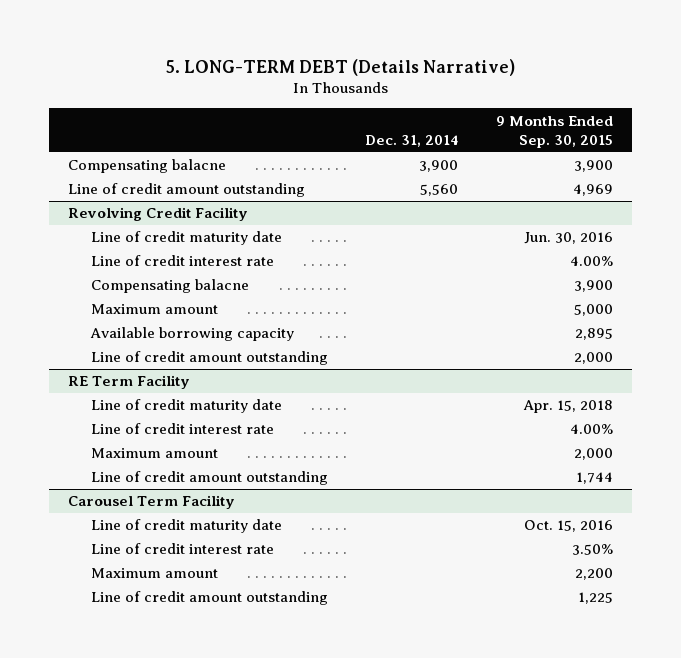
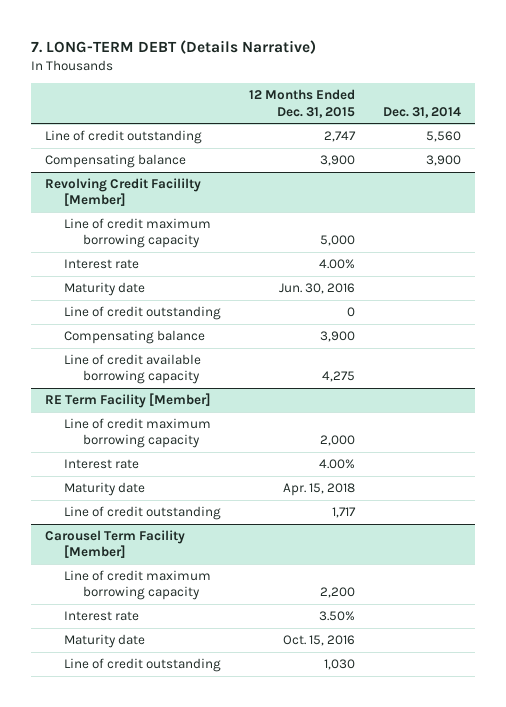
- 5. LONG-TERM DEBT (Details Narrative)
+ 7. LONG-TERM DEBT (Details Narrative)
- | Dec. 31, 2014 | 9 Months Ended Sep. 30, 2015
+ | 12 Months Ended Dec. 31, 2015 | Dec. 31, 2014
- Compensating balacne | 3,900 | 3,900
- Line of credit amount outstanding | 5,560 | 4,969
- Revolving Credit Facility
- Line of credit maturity date | | Jun. 30, 2016
- Line of credit interest rate | | 4.00%
- Compensating balacne | | 3,900
- Maximum amount | | 5,000
- Available borrowing capacity | | 2,895
- Line of credit amount outstanding | | 2,000
- RE Term Facility
- Line of credit maturity date | | Apr. 15, 2018
- Line of credit interest rate | | 4.00%
- Maximum amount | | 2,000
- Line of credit amount outstanding | | 1,744
- Carousel Term Facility
- Line of credit maturity date | | Oct. 15, 2016
- Line of credit interest rate | | 3.50%
- Maximum amount | | 2,200
- Line of credit amount outstanding | | 1,225
+ Line of credit outstanding | 2,747 | 5,560
+ Compensating balance | 3,900 | 3,900
+ Revolving Credit Facililty [Member]
+ Line of credit maximum borrowing capacity | 5,000 |
+ Interest rate | 4.00% |
+ Maturity date | Jun. 30, 2016 |
+ Line of credit outstanding | 0 |
+ Compensating balance | 3,900 |
+ Line of credit available borrowing capacity | 4,275 |
+ RE Term Facility [Member]
+ Line of credit maximum borrowing capacity | 2,000 |
+ Interest rate | 4.00% |
+ Maturity date | Apr. 15, 2018 |
+ Line of credit outstanding | 1,717 |
+ Carousel Term Facility [Member]
+ Line of credit maximum borrowing capacity | 2,200 |
+ Interest rate | 3.50% |
+ Maturity date | Oct. 15, 2016 |
+ Line of credit outstanding | 1,030 |

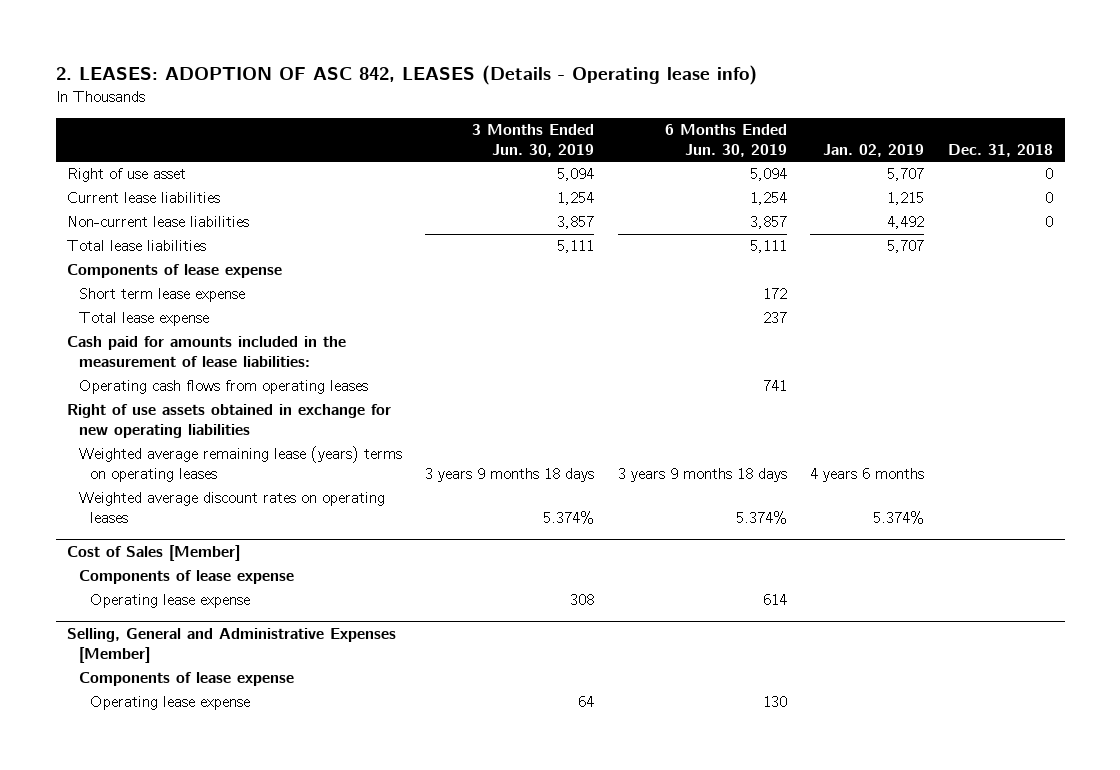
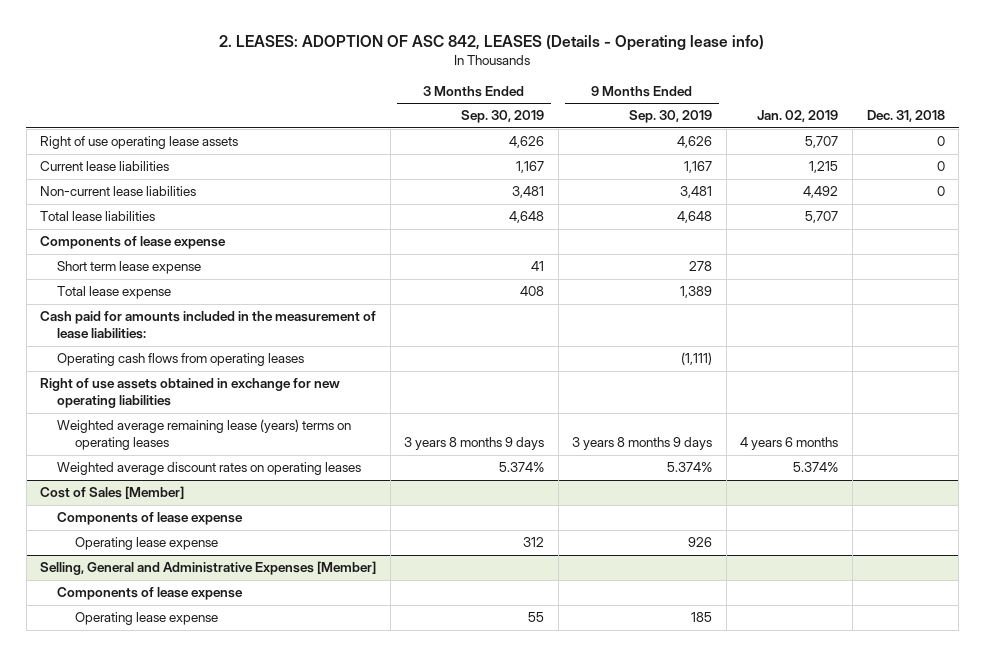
- | 3 Months Ended Jun. 30, 2019 | 6 Months Ended Jun. 30, 2019 | Jan. 02, 2019 | Dec. 31, 2018
+ | 3 Months Ended Sep. 30, 2019 | 9 Months Ended Sep. 30, 2019 | Jan. 02, 2019 | Dec. 31, 2018
- Right of use asset | 5,094 | 5,094 | 5,707 | 0
+ Right of use operating lease assets | 4,626 | 4,626 | 5,707 | 0

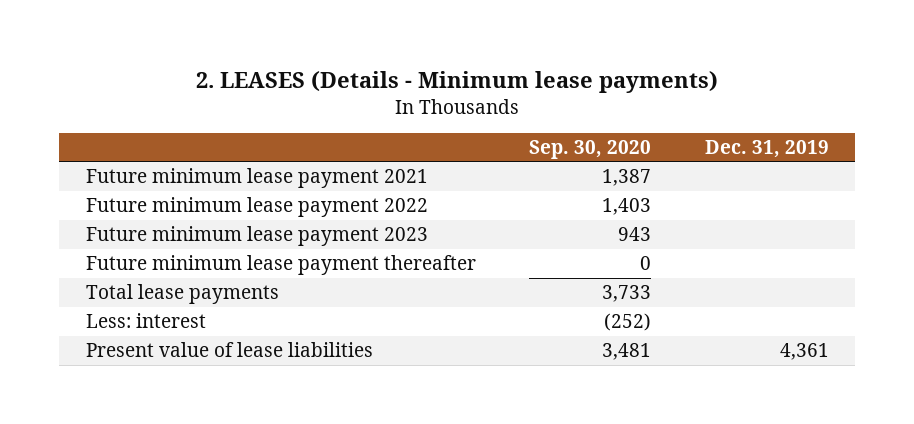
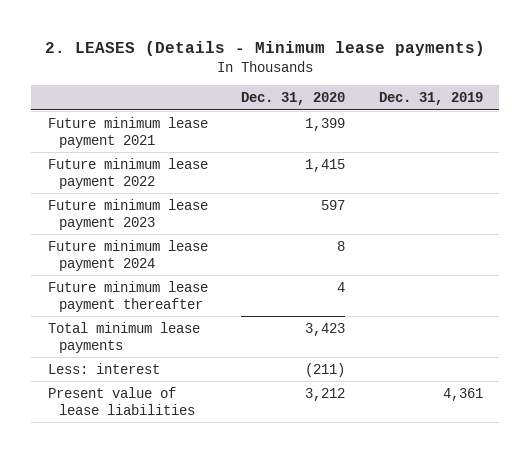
- | Sep. 30, 2020 | Dec. 31, 2019
+ | Dec. 31, 2020 | Dec. 31, 2019
+ Future minimum lease payment 2024 | 8 |
- Total lease payments | 3,733 |
+ Total minimum lease payments | 3,423 |

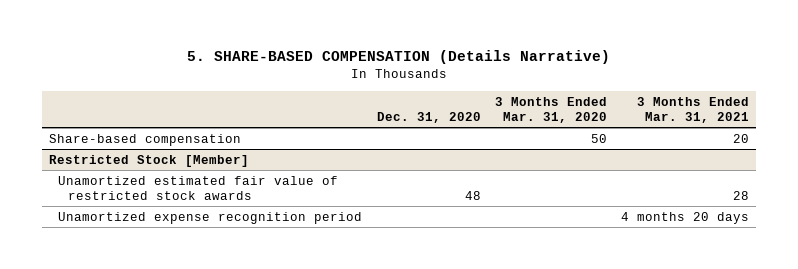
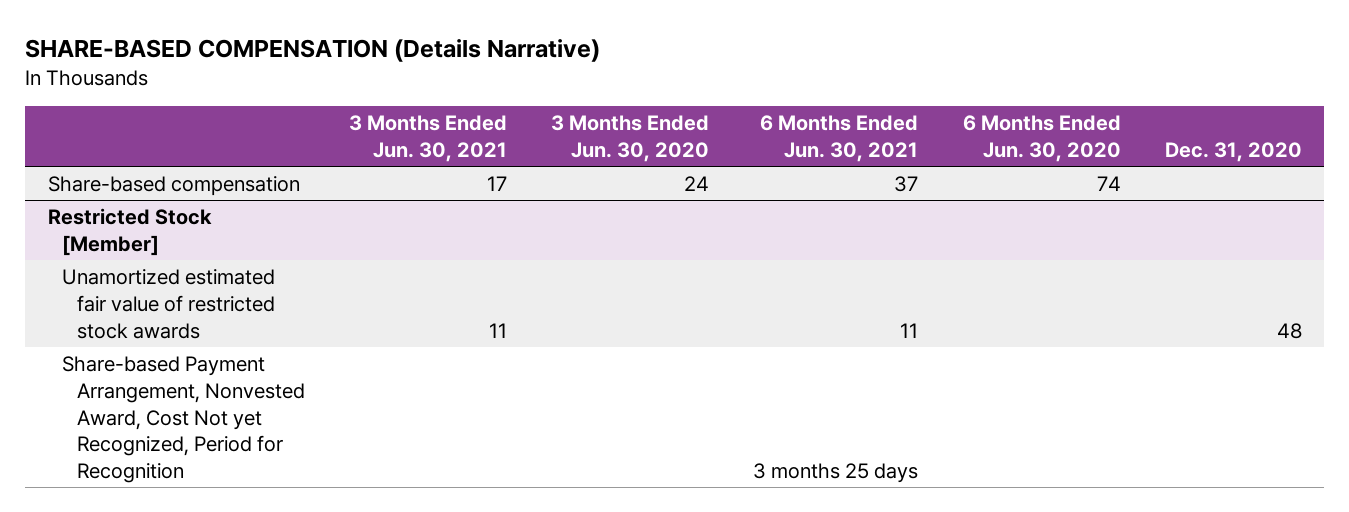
- 5. SHARE-BASED COMPENSATION (Details Narrative)
+ SHARE-BASED COMPENSATION (Details Narrative)
- | Dec. 31, 2020 | 3 Months Ended Mar. 31, 2020 | 3 Months Ended Mar. 31, 2021
+ | 3 Months Ended Jun. 30, 2021 | 3 Months Ended Jun. 30, 2020 | 6 Months Ended Jun. 30, 2021 | 6 Months Ended Jun. 30, 2020 | Dec. 31, 2020
@ Restricted Stock [Member]
- Unamortized expense recognition period | | | 4 months 20 days
+ Share-based Payment Arrangement, Nonvested Award, Cost Not yet Recognized, Period for Recognition | | | 3 months 25 days | |

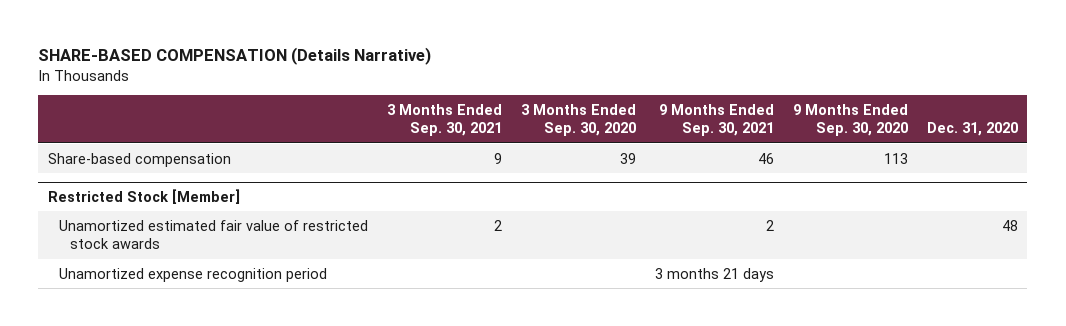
- | 3 Months Ended Jun. 30, 2021 | 3 Months Ended Jun. 30, 2020 | 6 Months Ended Jun. 30, 2021 | 6 Months Ended Jun. 30, 2020 | Dec. 31, 2020
+ | 3 Months Ended Sep. 30, 2021 | 3 Months Ended Sep. 30, 2020 | 9 Months Ended Sep. 30, 2021 | 9 Months Ended Sep. 30, 2020 | Dec. 31, 2020
@ Restricted Stock [Member]
- Share-based Payment Arrangement, Nonvested Award, Cost Not yet Recognized, Period for Recognition | | | 3 months 25 days | |
+ Unamortized expense recognition period | | | 3 months 21 days | |

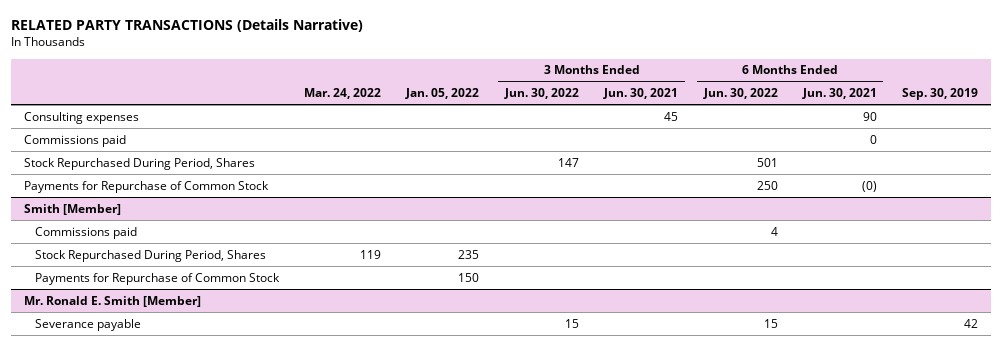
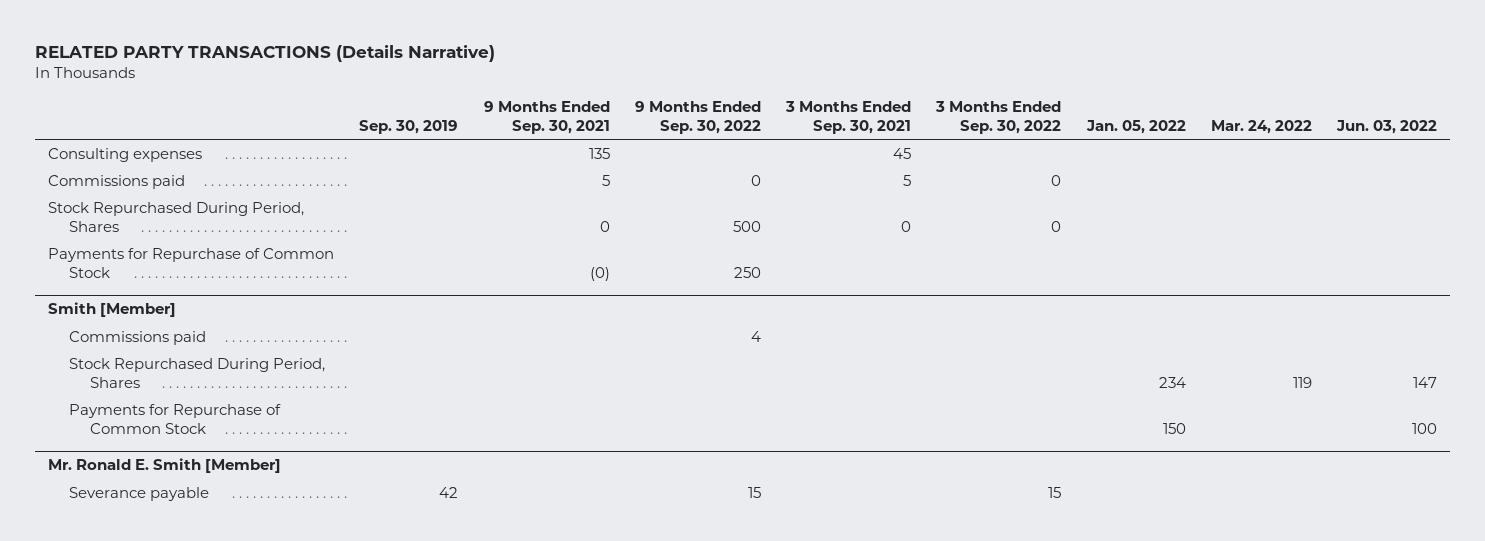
- | Mar. 24, 2022 | Jan. 05, 2022 | 3 Months Ended Jun. 30, 2022 | 3 Months Ended Jun. 30, 2021 | 6 Months Ended Jun. 30, 2022 | 6 Months Ended Jun. 30, 2021 | Sep. 30, 2019
+ | Sep. 30, 2019 | 9 Months Ended Sep. 30, 2021 | 9 Months Ended Sep. 30, 2022 | 3 Months Ended Sep. 30, 2021 | 3 Months Ended Sep. 30, 2022 | Jan. 05, 2022 | Mar. 24, 2022 | Jun. 03, 2022
@ Smith [Member]
- Stock Repurchased During Period, Shares | 119 | 235 | | | | |
+ Stock Repurchased During Period, Shares | | | | | | 234 | 119 | 147

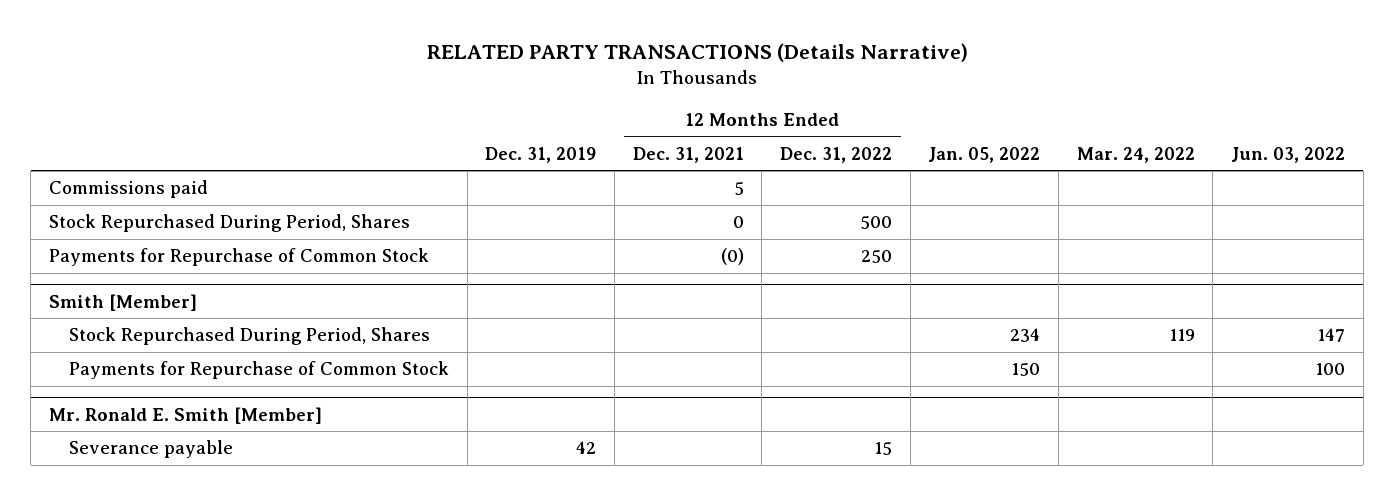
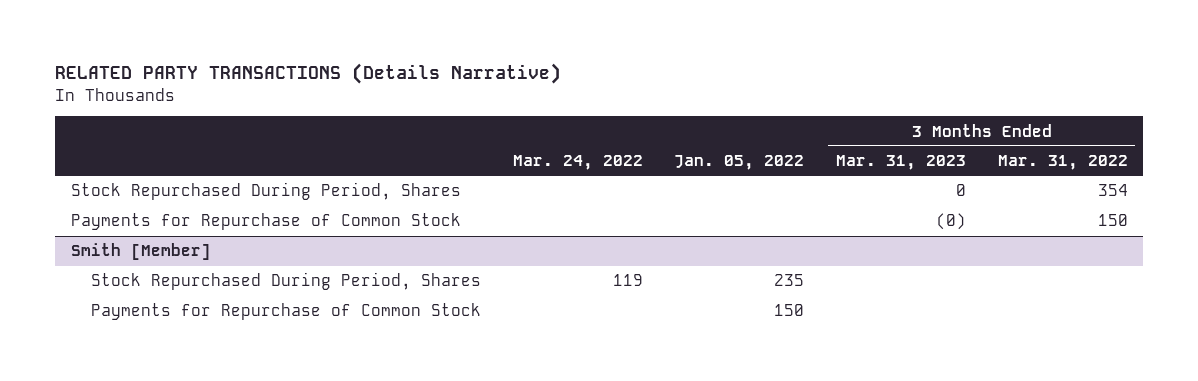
- | Dec. 31, 2019 | 12 Months Ended Dec. 31, 2021 | 12 Months Ended Dec. 31, 2022 | Jan. 05, 2022 | Mar. 24, 2022 | Jun. 03, 2022
+ | Mar. 24, 2022 | Jan. 05, 2022 | 3 Months Ended Mar. 31, 2023 | 3 Months Ended Mar. 31, 2022
- Commissions paid | | 5 | | | |
@ Smith [Member]
- Stock Repurchased During Period, Shares | | | | 234 | 119 | 147
+ Stock Repurchased During Period, Shares | 119 | 235 | |
- Mr. Ronald E. Smith [Member]
- Severance payable | 42 | | 15 | | |

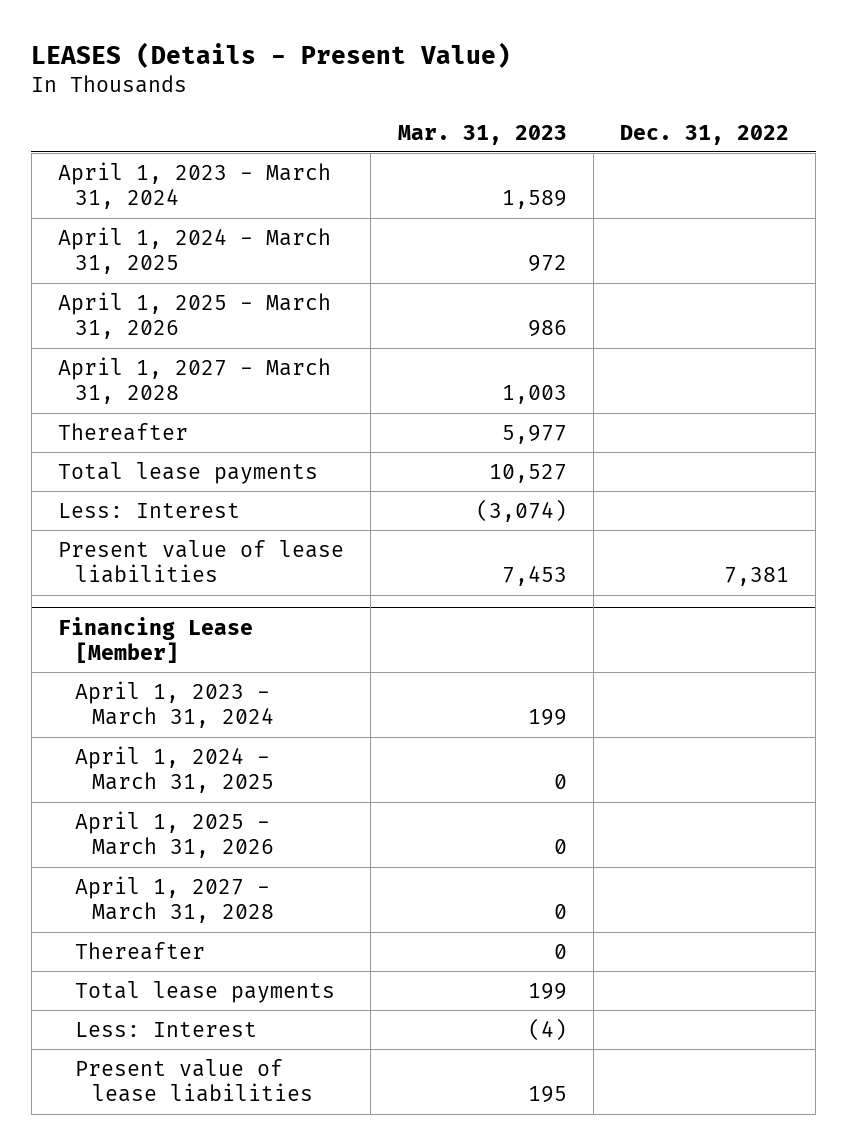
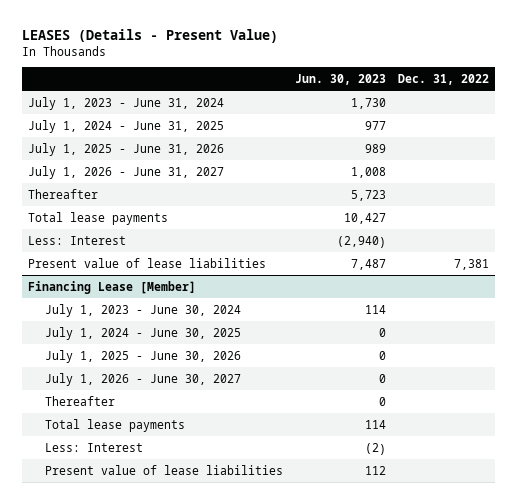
- | Mar. 31, 2023 | Dec. 31, 2022
+ | Jun. 30, 2023 | Dec. 31, 2022
- April 1, 2023 - March 31, 2024 | 1,589 |
- April 1, 2024 - March 31, 2025 | 972 |
- April 1, 2025 - March 31, 2026 | 986 |
- April 1, 2027 - March 31, 2028 | 1,003 |
+ July 1, 2023 - June 31, 2024 | 1,730 |
+ July 1, 2024 - June 31, 2025 | 977 |
+ July 1, 2025 - June 31, 2026 | 989 |
+ July 1, 2026 - June 31, 2027 | 1,008 |
@ Financing Lease [Member]
- April 1, 2023 - March 31, 2024 | 199 |
- April 1, 2024 - March 31, 2025 | 0 |
- April 1, 2025 - March 31, 2026 | 0 |
- April 1, 2027 - March 31, 2028 | 0 |
+ July 1, 2023 - June 30, 2024 | 114 |
+ July 1, 2024 - June 30, 2025 | 0 |
+ July 1, 2025 - June 30, 2026 | 0 |
+ July 1, 2026 - June 30, 2027 | 0 |

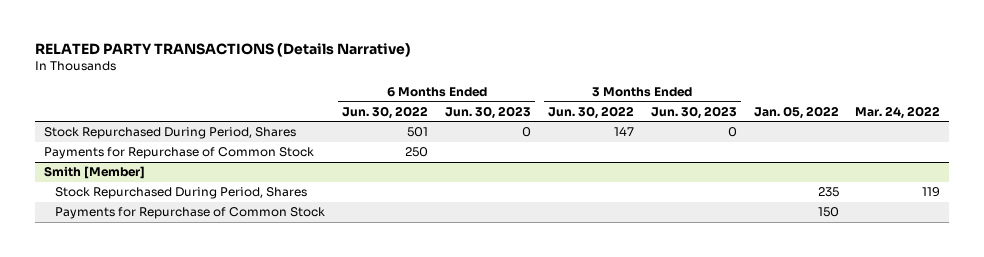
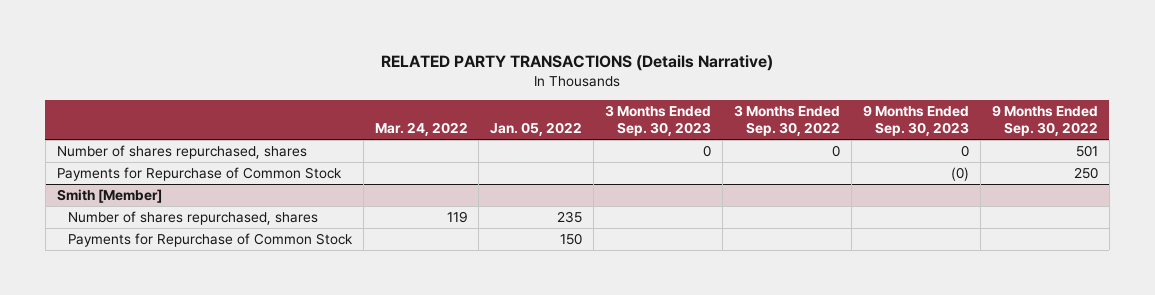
- | 6 Months Ended Jun. 30, 2022 | 6 Months Ended Jun. 30, 2023 | 3 Months Ended Jun. 30, 2022 | 3 Months Ended Jun. 30, 2023 | Jan. 05, 2022 | Mar. 24, 2022
+ | Mar. 24, 2022 | Jan. 05, 2022 | 3 Months Ended Sep. 30, 2023 | 3 Months Ended Sep. 30, 2022 | 9 Months Ended Sep. 30, 2023 | 9 Months Ended Sep. 30, 2022
- Stock Repurchased During Period, Shares | 501 | 0 | 147 | 0 | |
+ Number of shares repurchased, shares | | | 0 | 0 | 0 | 501
@ Smith [Member]
- Stock Repurchased During Period, Shares | | | | | 235 | 119
+ Number of shares repurchased, shares | 119 | 235 | | | |

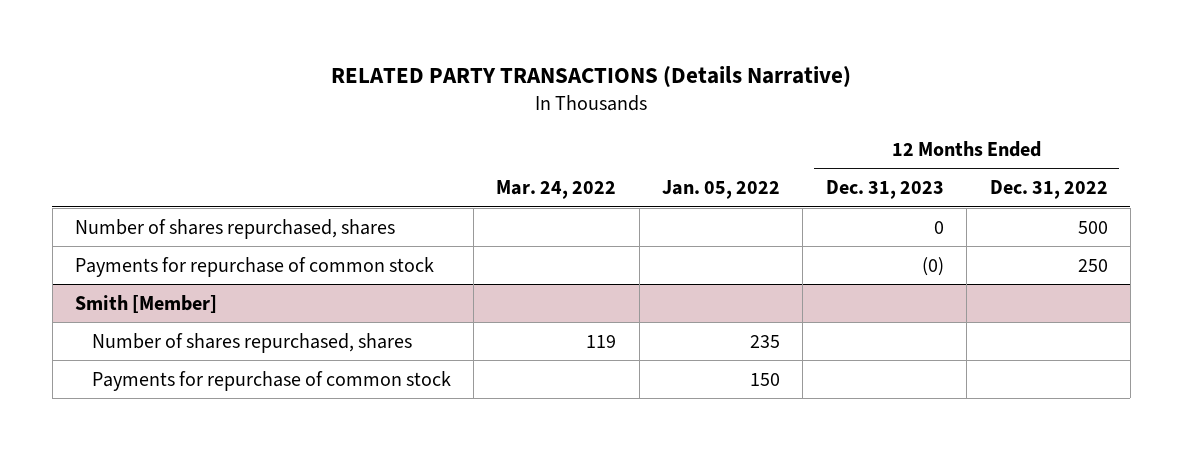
- | Mar. 24, 2022 | Jan. 05, 2022 | 3 Months Ended Sep. 30, 2023 | 3 Months Ended Sep. 30, 2022 | 9 Months Ended Sep. 30, 2023 | 9 Months Ended Sep. 30, 2022
+ | Mar. 24, 2022 | Jan. 05, 2022 | 12 Months Ended Dec. 31, 2023 | 12 Months Ended Dec. 31, 2022
- Payments for Repurchase of Common Stock | | | | | (0) | 250
+ Payments for repurchase of common stock | | | (0) | 250
@ Smith [Member]
- Payments for Repurchase of Common Stock | | 150 | | | |
+ Payments for repurchase of common stock | | 150 | |

